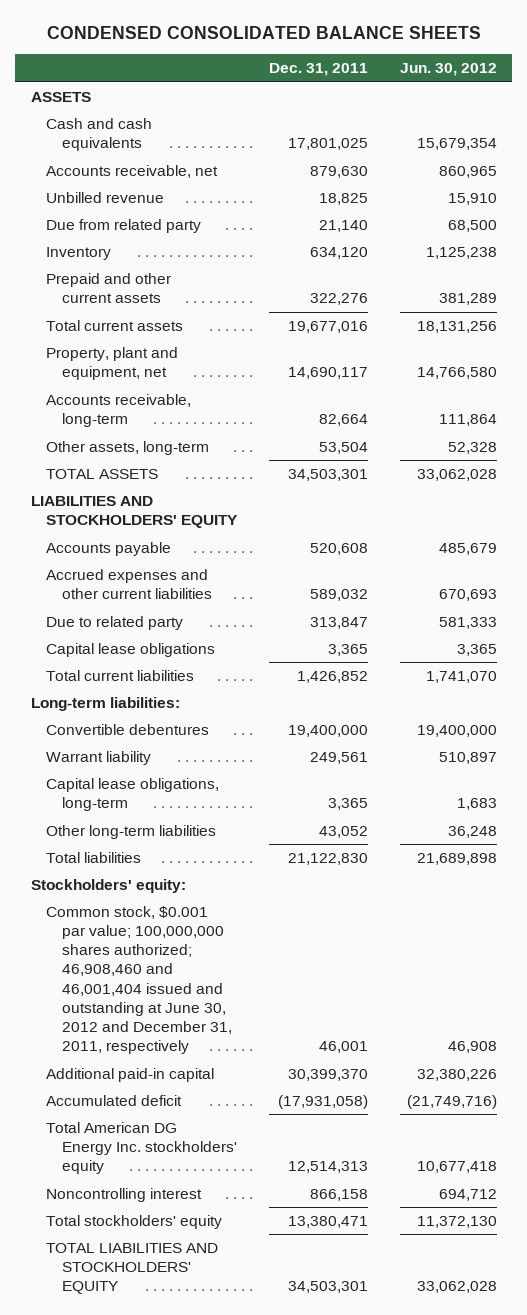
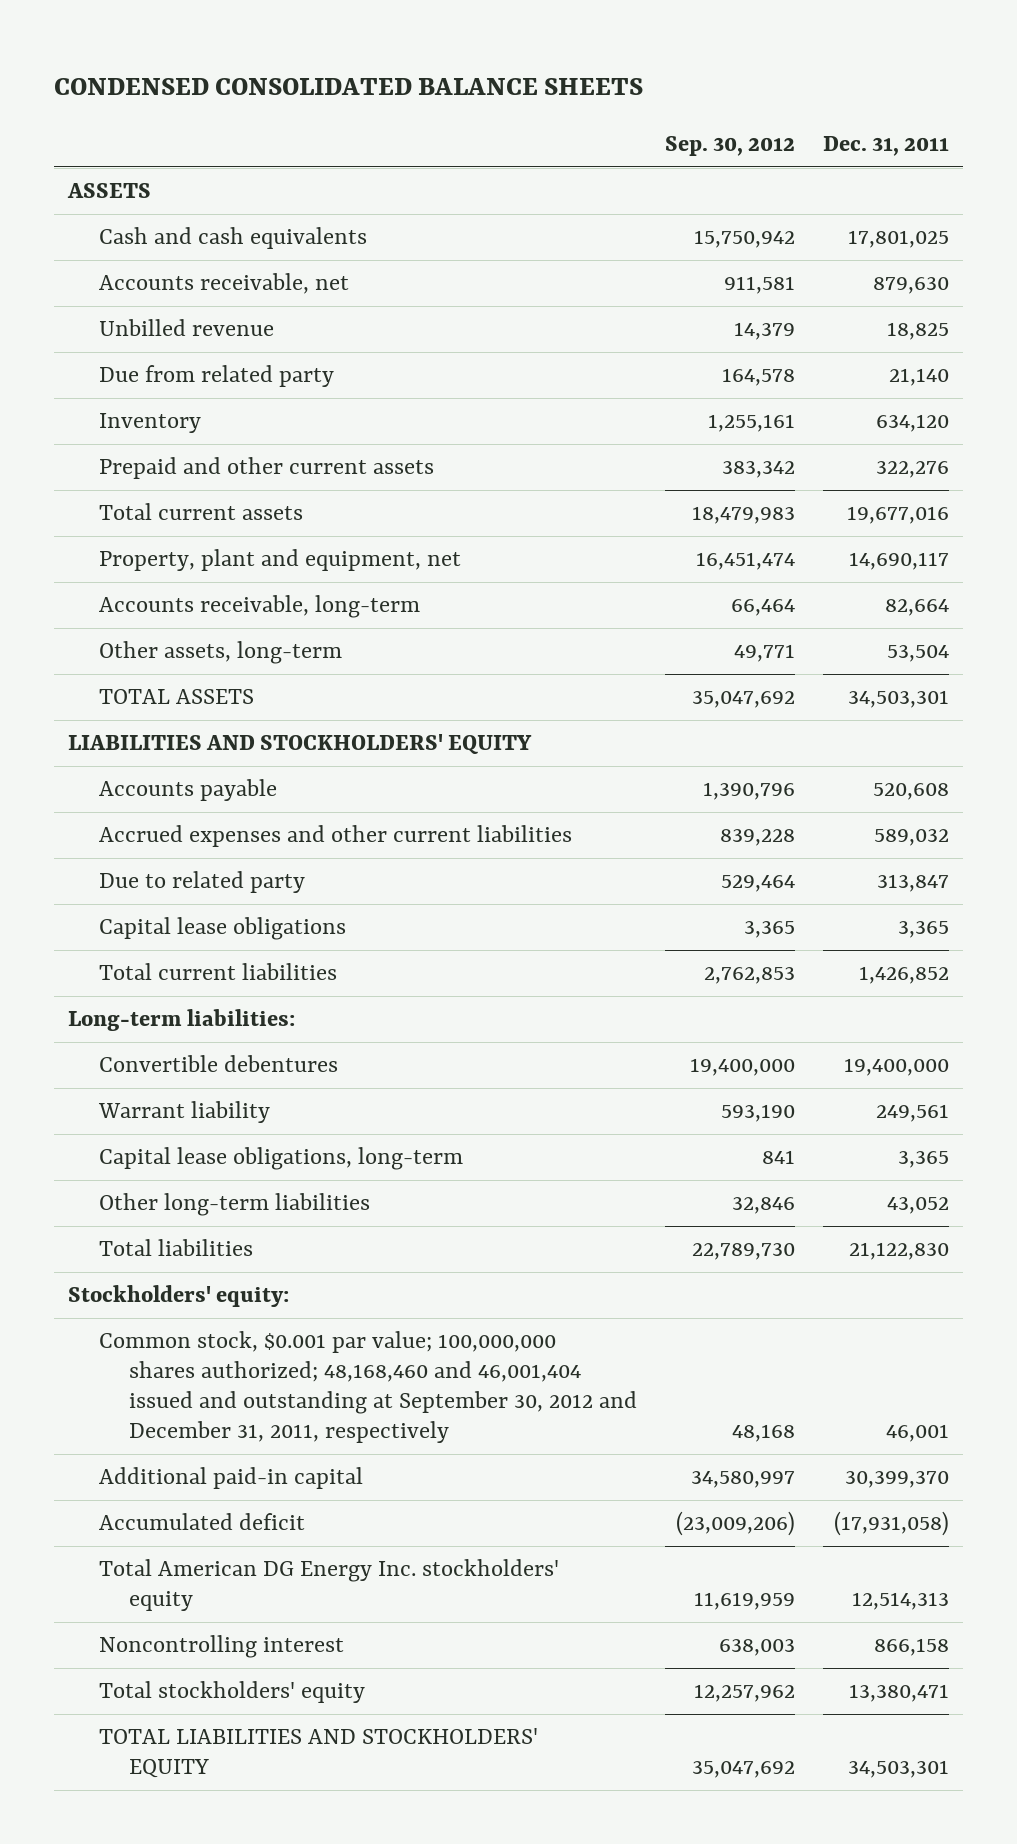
- | Dec. 31, 2011 | Jun. 30, 2012
+ | Sep. 30, 2012 | Dec. 31, 2011
- Common stock, $0.001 par value; 100,000,000 shares authorized; 46,908,460 and 46,001,404 issued and outstanding at June 30, 2012 and December 31, 2011, respectively | 46,001 | 46,908
+ Common stock, $0.001 par value; 100,000,000 shares authorized; 48,168,460 and 46,001,404 issued and outstanding at September 30, 2012 and December 31, 2011, respectively | 48,168 | 46,001

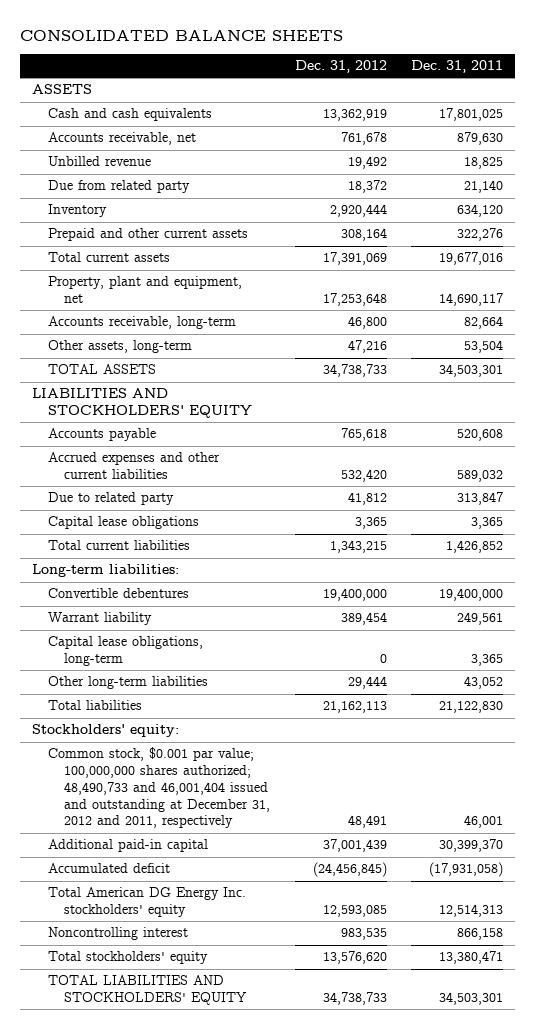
- CONDENSED CONSOLIDATED BALANCE SHEETS
+ CONSOLIDATED BALANCE SHEETS
- | Sep. 30, 2012 | Dec. 31, 2011
+ | Dec. 31, 2012 | Dec. 31, 2011
- Common stock, $0.001 par value; 100,000,000 shares authorized; 48,168,460 and 46,001,404 issued and outstanding at September 30, 2012 and December 31, 2011, respectively | 48,168 | 46,001
+ Common stock, $0.001 par value; 100,000,000 shares authorized; 48,490,733 and 46,001,404 issued and outstanding at December 31, 2012 and 2011, respectively | 48,491 | 46,001

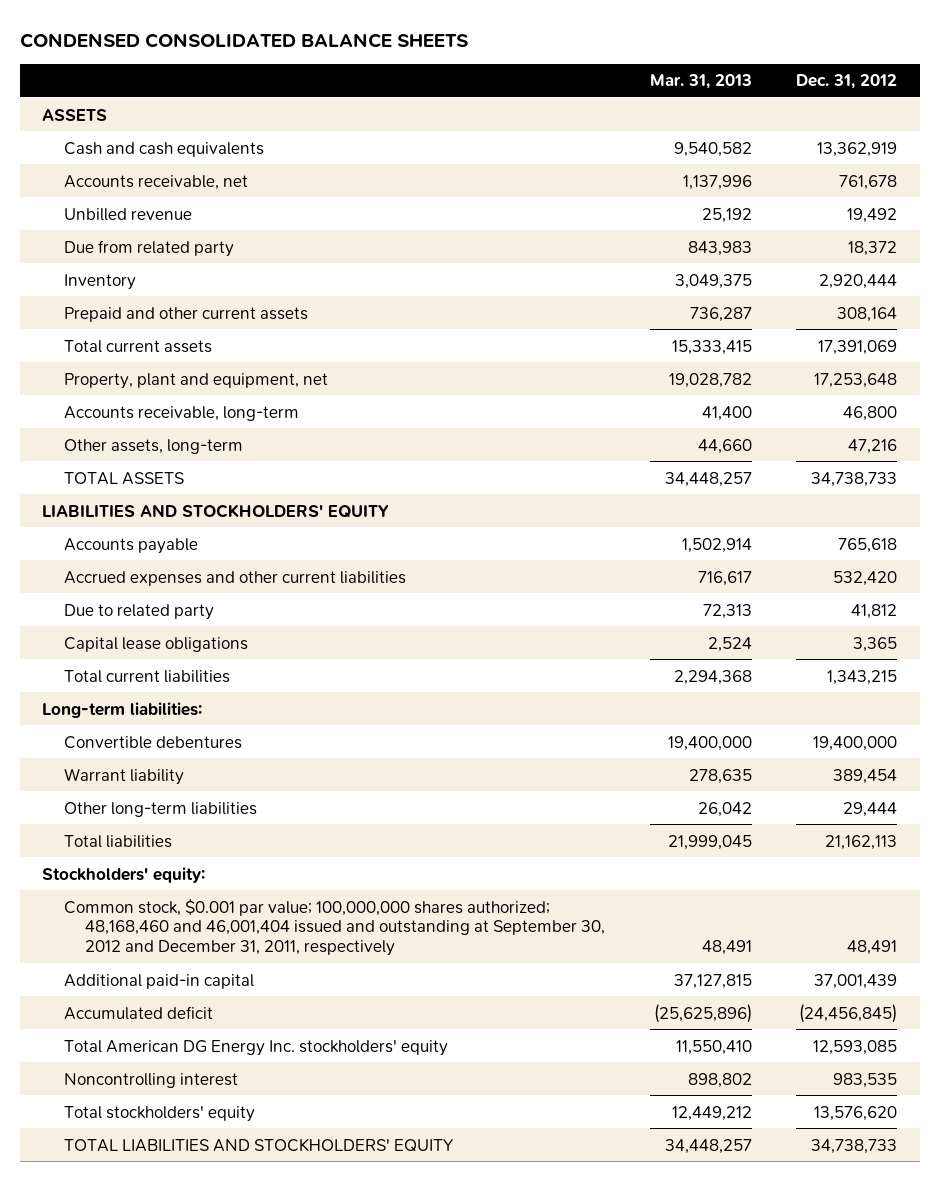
- CONSOLIDATED BALANCE SHEETS
+ CONDENSED CONSOLIDATED BALANCE SHEETS
- | Dec. 31, 2012 | Dec. 31, 2011
+ | Mar. 31, 2013 | Dec. 31, 2012
- Capital lease obligations, long-term | 0 | 3,365
- Common stock, $0.001 par value; 100,000,000 shares authorized; 48,490,733 and 46,001,404 issued and outstanding at December 31, 2012 and 2011, respectively | 48,491 | 46,001
+ Common stock, $0.001 par value; 100,000,000 shares authorized; 48,168,460 and 46,001,404 issued and outstanding at September 30, 2012 and December 31, 2011, respectively | 48,491 | 48,491

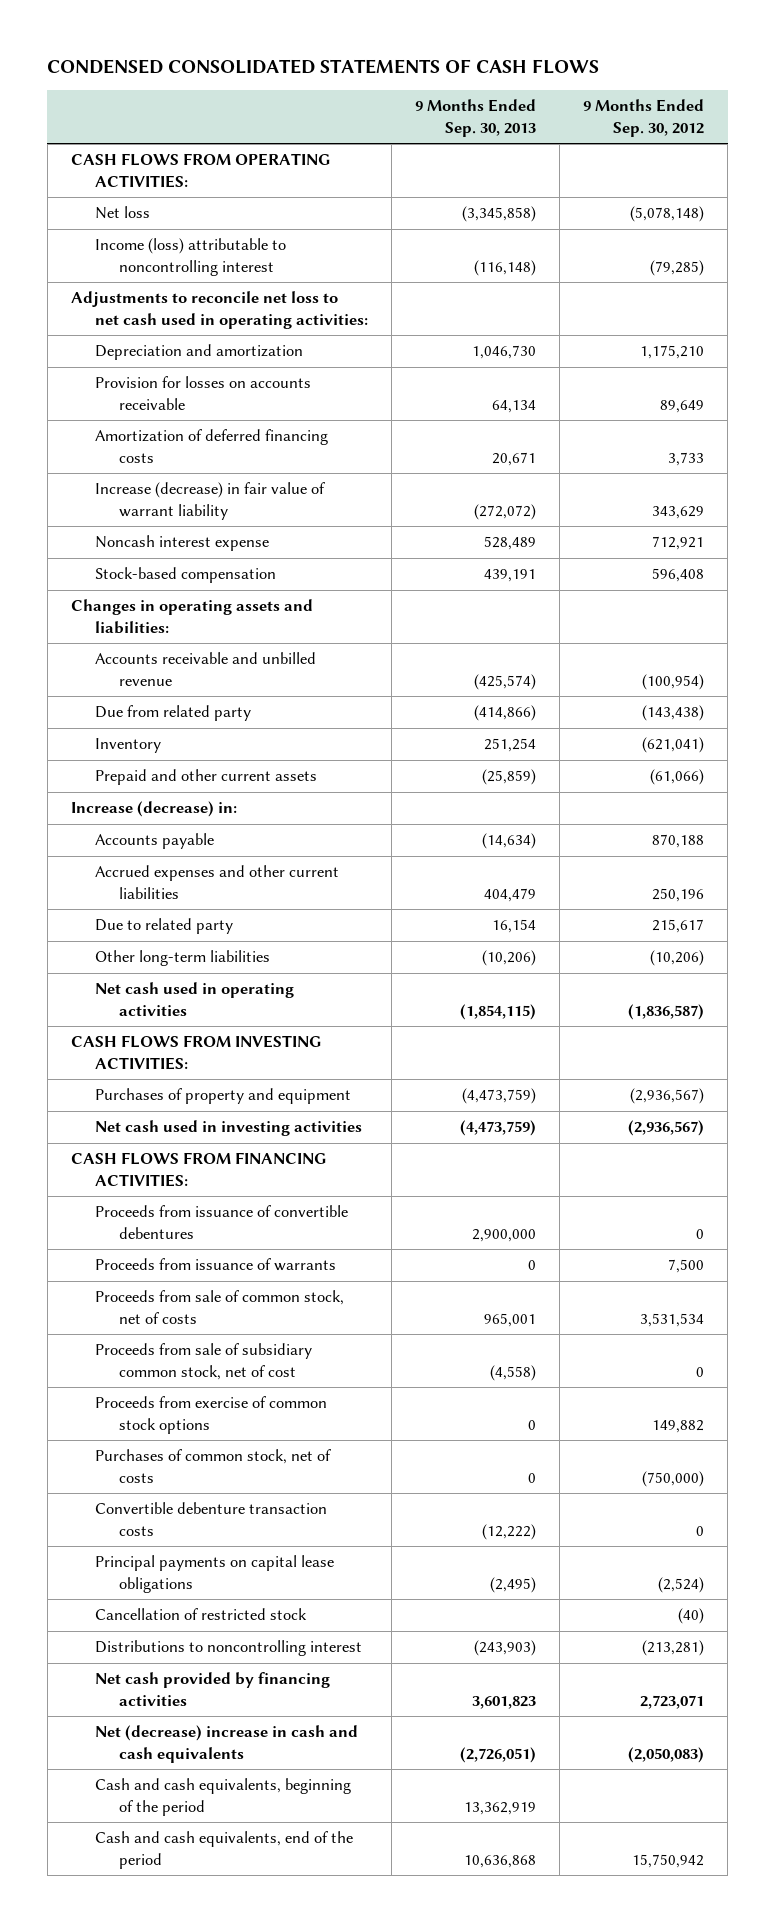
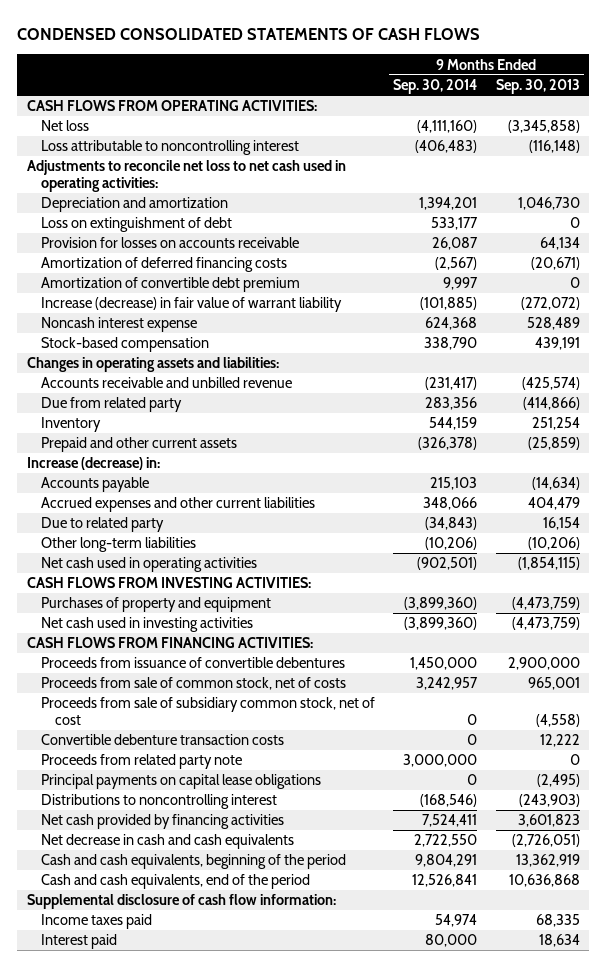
- | 9 Months Ended Sep. 30, 2013 | 9 Months Ended Sep. 30, 2012
+ | 9 Months Ended Sep. 30, 2014 | 9 Months Ended Sep. 30, 2013
- Income (loss) attributable to noncontrolling interest | (116,148) | (79,285)
+ Loss attributable to noncontrolling interest | (406,483) | (116,148)
+ Loss on extinguishment of debt | 533,177 | 0
- Amortization of deferred financing costs | 20,671 | 3,733
+ Amortization of deferred financing costs | (2,567) | (20,671)
+ Amortization of convertible debt premium | 9,997 | 0
- Proceeds from issuance of warrants | 0 | 7,500
- Proceeds from exercise of common stock options | 0 | 149,882
- Purchases of common stock, net of costs | 0 | (750,000)
- Convertible debenture transaction costs | (12,222) | 0
+ Convertible debenture transaction costs | 0 | 12,222
+ Proceeds from related party note | 3,000,000 | 0
- Cancellation of restricted stock | | (40)
- Net (decrease) increase in cash and cash equivalents | (2,726,051) | (2,050,083)
+ Net decrease in cash and cash equivalents | 2,722,550 | (2,726,051)
+ Supplemental disclosure of cash flow information:
+ Income taxes paid | 54,974 | 68,335
+ Interest paid | 80,000 | 18,634

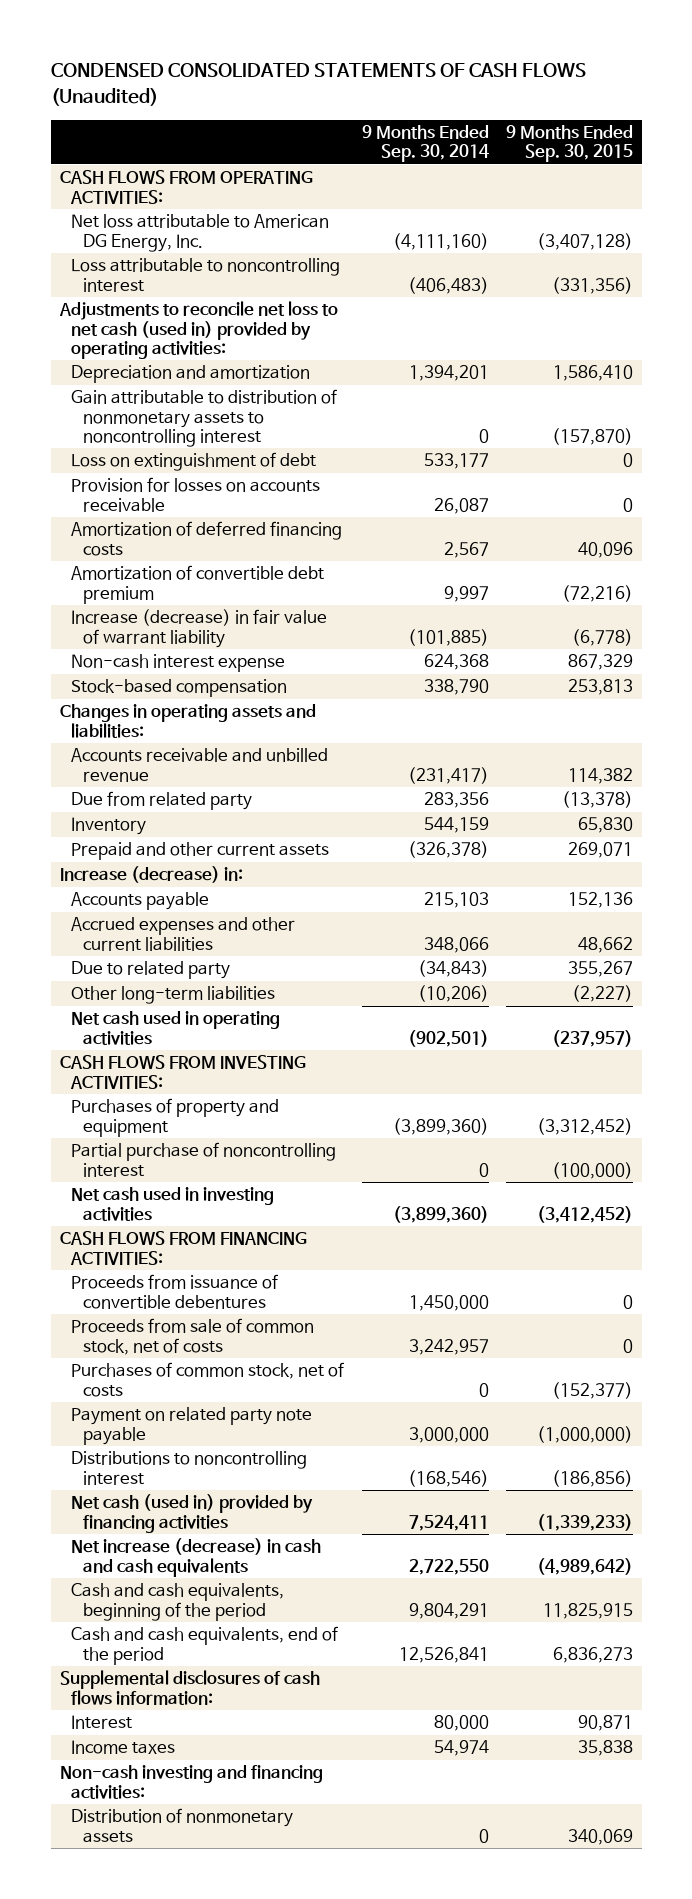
- CONDENSED CONSOLIDATED STATEMENTS OF CASH FLOWS
+ CONDENSED CONSOLIDATED STATEMENTS OF CASH FLOWS (Unaudited)
- | 9 Months Ended Sep. 30, 2014 | 9 Months Ended Sep. 30, 2013
+ | 9 Months Ended Sep. 30, 2014 | 9 Months Ended Sep. 30, 2015
- Net loss | (4,111,160) | (3,345,858)
+ Net loss attributable to American DG Energy, Inc. | (4,111,160) | (3,407,128)
- Adjustments to reconcile net loss to net cash used in operating activities:
+ Adjustments to reconcile net loss to net cash (used in) provided by operating activities:
+ Gain attributable to distribution of nonmonetary assets to noncontrolling interest | 0 | (157,870)
- Amortization of deferred financing costs | (2,567) | (20,671)
+ Amortization of deferred financing costs | 2,567 | 40,096
- Noncash interest expense | 624,368 | 528,489
+ Non-cash interest expense | 624,368 | 867,329
+ Partial purchase of noncontrolling interest | 0 | (100,000)
- Proceeds from sale of subsidiary common stock, net of cost | 0 | (4,558)
- Convertible debenture transaction costs | 0 | 12,222
- Proceeds from related party note | 3,000,000 | 0
- Principal payments on capital lease obligations | 0 | (2,495)
+ Purchases of common stock, net of costs | 0 | (152,377)
+ Payment on related party note payable | 3,000,000 | (1,000,000)
- Net cash provided by financing activities | 7,524,411 | 3,601,823
- Net decrease in cash and cash equivalents | 2,722,550 | (2,726,051)
+ Net cash (used in) provided by financing activities | 7,524,411 | (1,339,233)
+ Net increase (decrease) in cash and cash equivalents | 2,722,550 | (4,989,642)
- Supplemental disclosure of cash flow information:
- Income taxes paid | 54,974 | 68,335
- Interest paid | 80,000 | 18,634
+ Supplemental disclosures of cash flows information:
+ Interest | 80,000 | 90,871
+ Income taxes | 54,974 | 35,838
+ Non-cash investing and financing activities:
+ Distribution of nonmonetary assets | 0 | 340,069

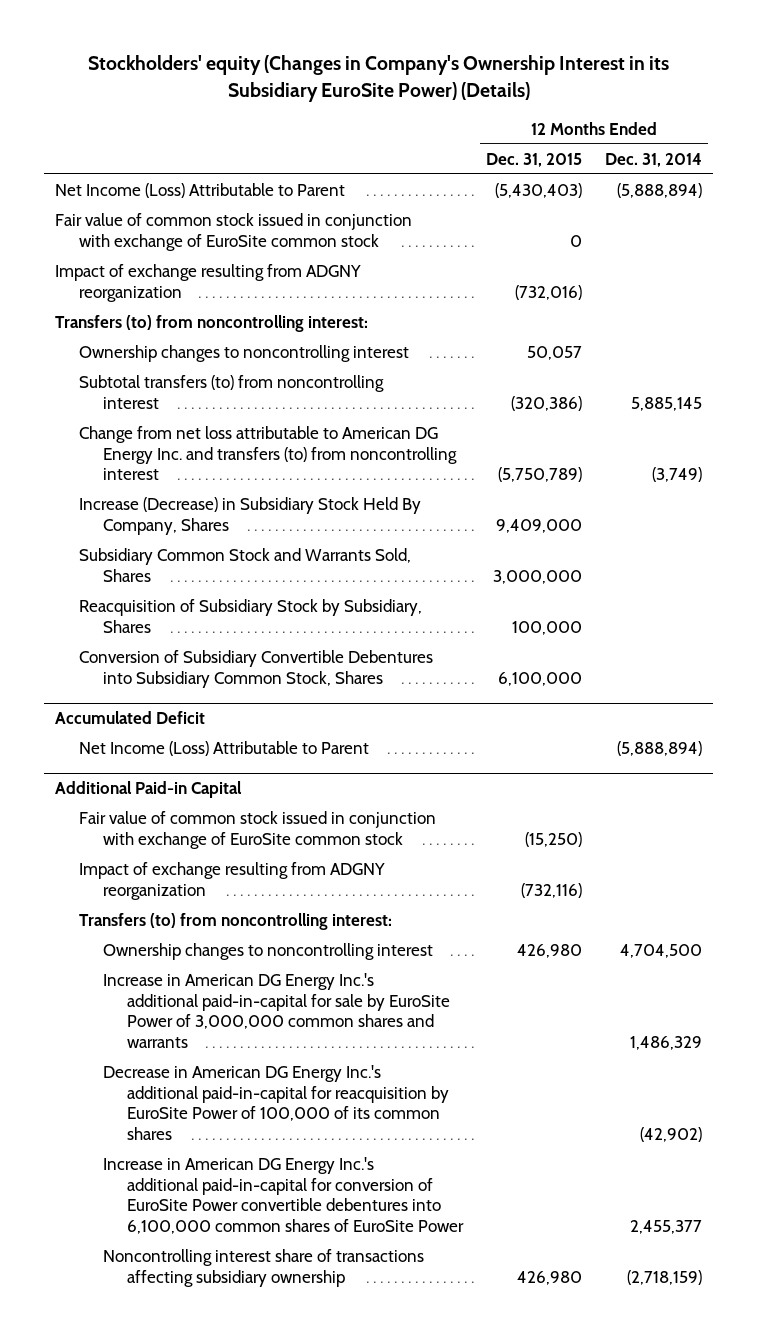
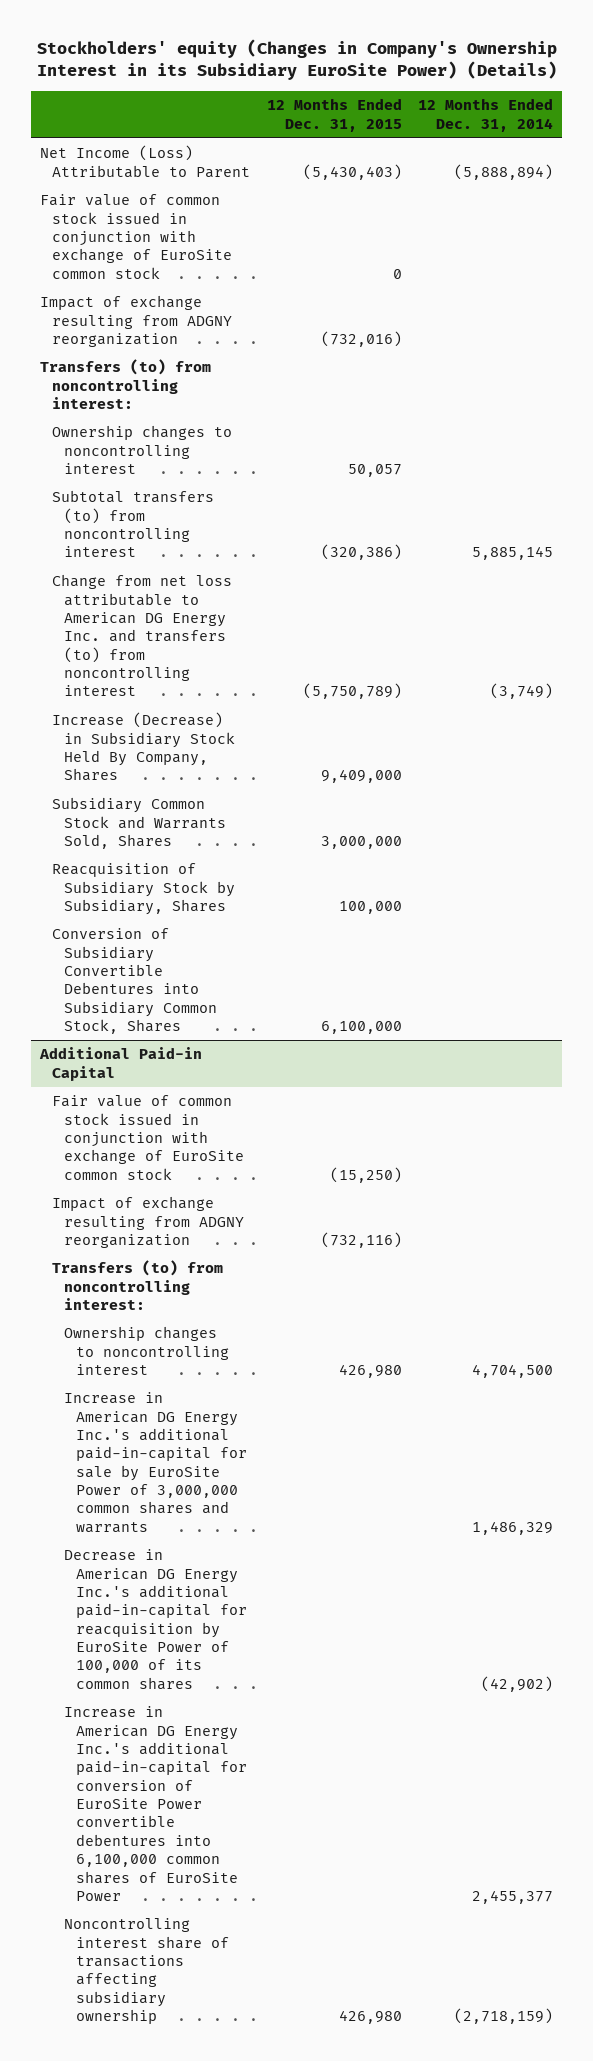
- Accumulated Deficit
- Net Income (Loss) Attributable to Parent | | (5,888,894)

